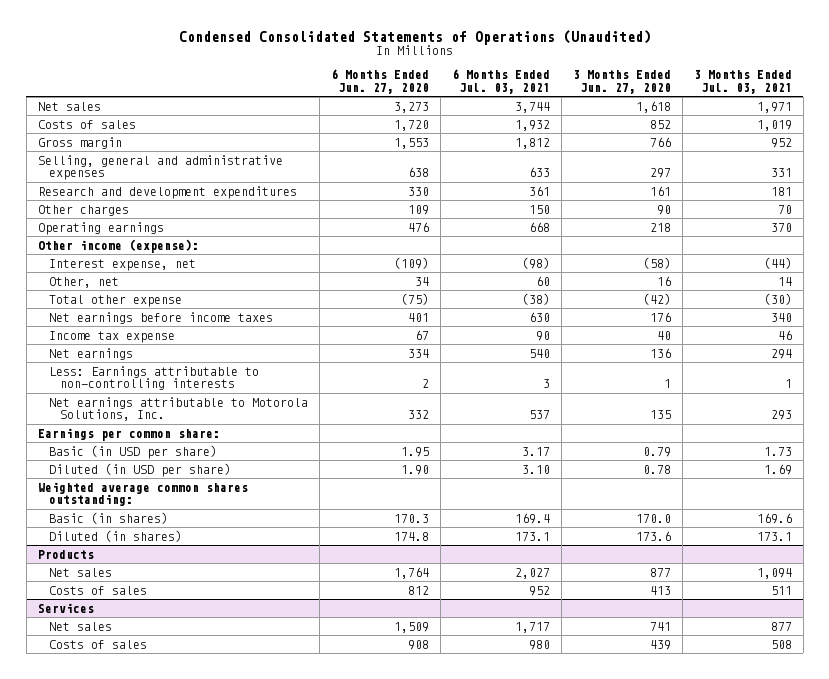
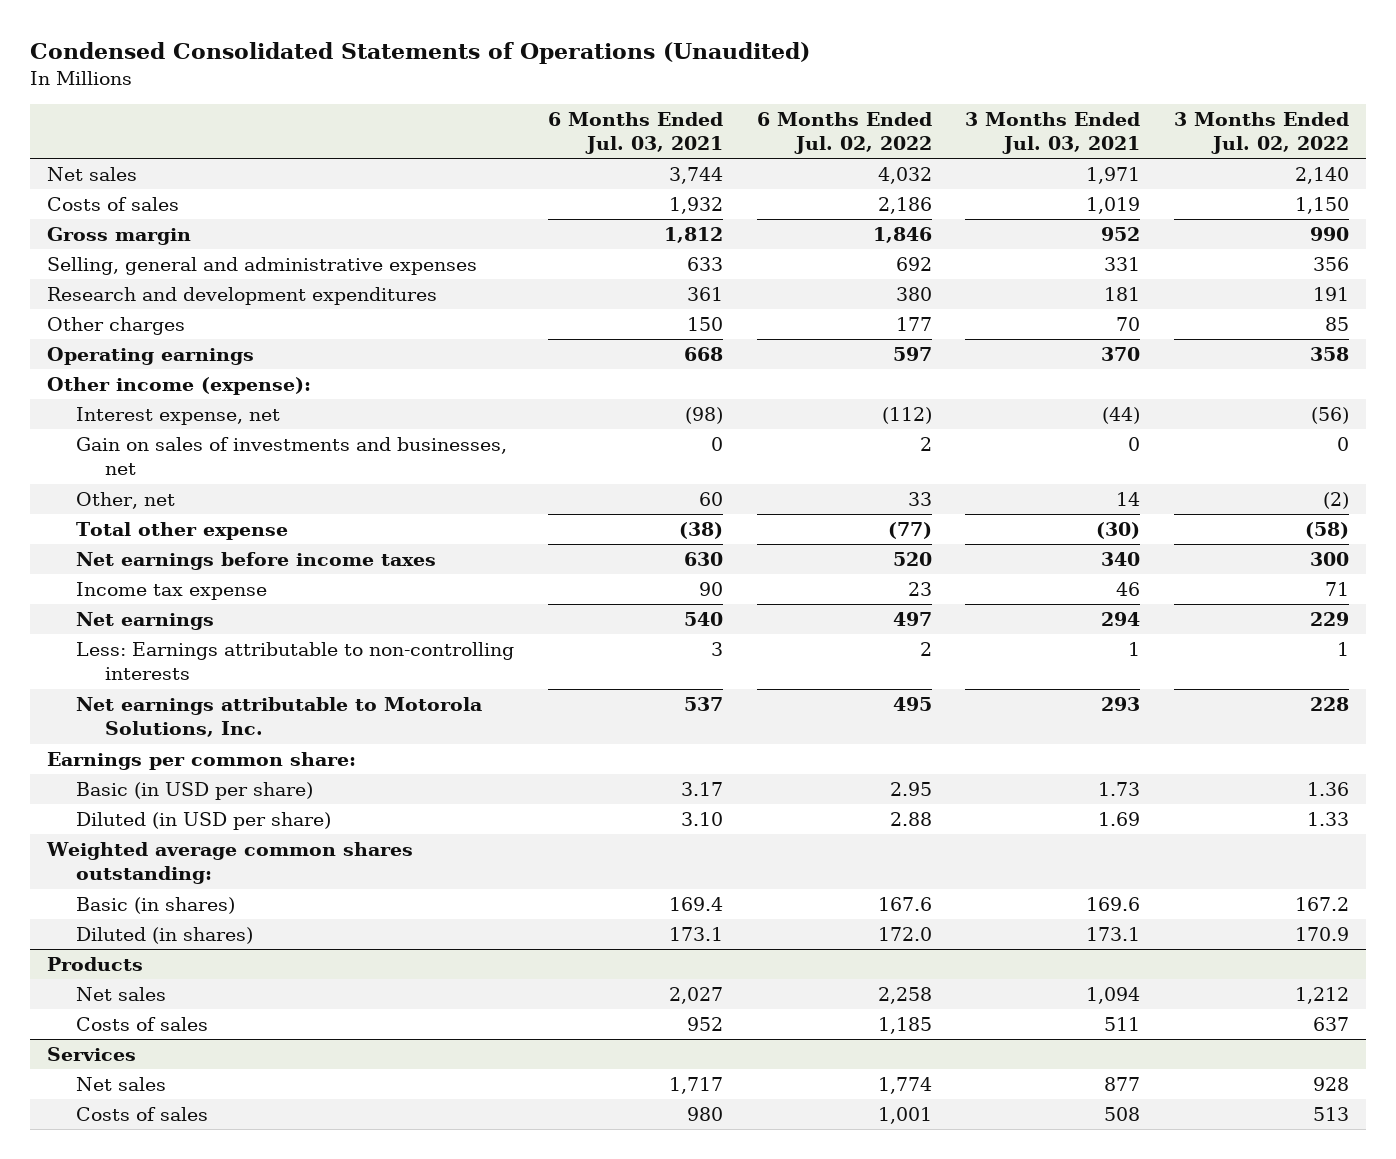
- | 6 Months Ended Jun. 27, 2020 | 6 Months Ended Jul. 03, 2021 | 3 Months Ended Jun. 27, 2020 | 3 Months Ended Jul. 03, 2021
+ | 6 Months Ended Jul. 03, 2021 | 6 Months Ended Jul. 02, 2022 | 3 Months Ended Jul. 03, 2021 | 3 Months Ended Jul. 02, 2022
+ Gain on sales of investments and businesses, net | 0 | 2 | 0 | 0

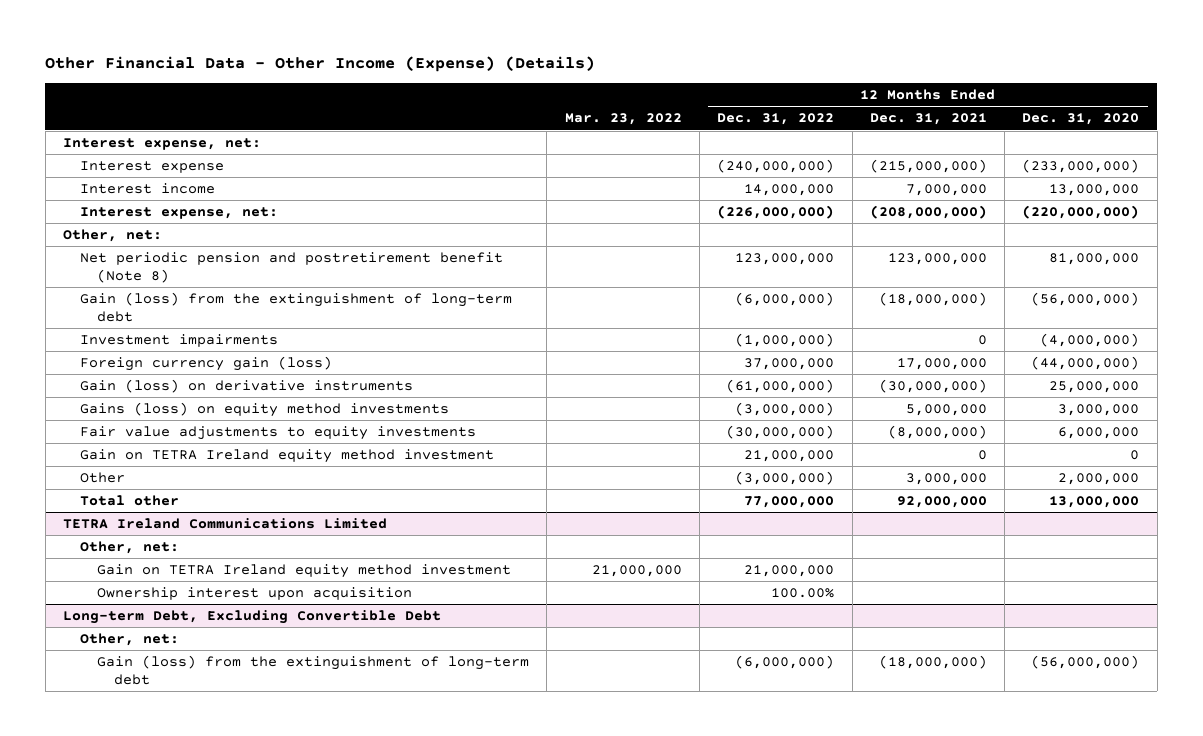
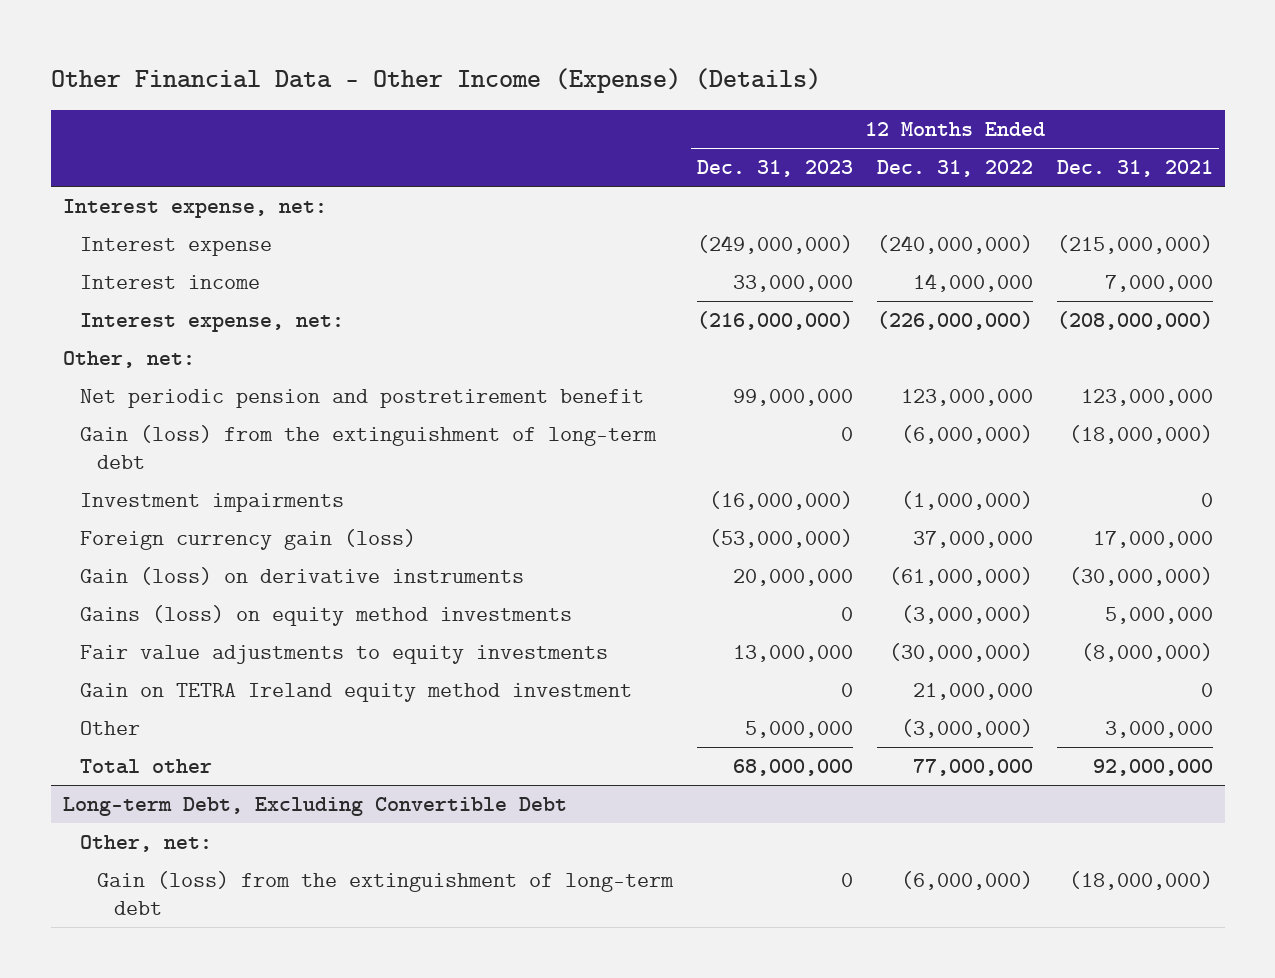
- | Mar. 23, 2022 | 12 Months Ended Dec. 31, 2022 | 12 Months Ended Dec. 31, 2021 | 12 Months Ended Dec. 31, 2020
+ | 12 Months Ended Dec. 31, 2023 | 12 Months Ended Dec. 31, 2022 | 12 Months Ended Dec. 31, 2021
- Net periodic pension and postretirement benefit (Note 8) | | 123,000,000 | 123,000,000 | 81,000,000
+ Net periodic pension and postretirement benefit | 99,000,000 | 123,000,000 | 123,000,000
- TETRA Ireland Communications Limited
- Other, net:
- Gain on TETRA Ireland equity method investment | 21,000,000 | 21,000,000 | |
- Ownership interest upon acquisition | | 100.00% | |

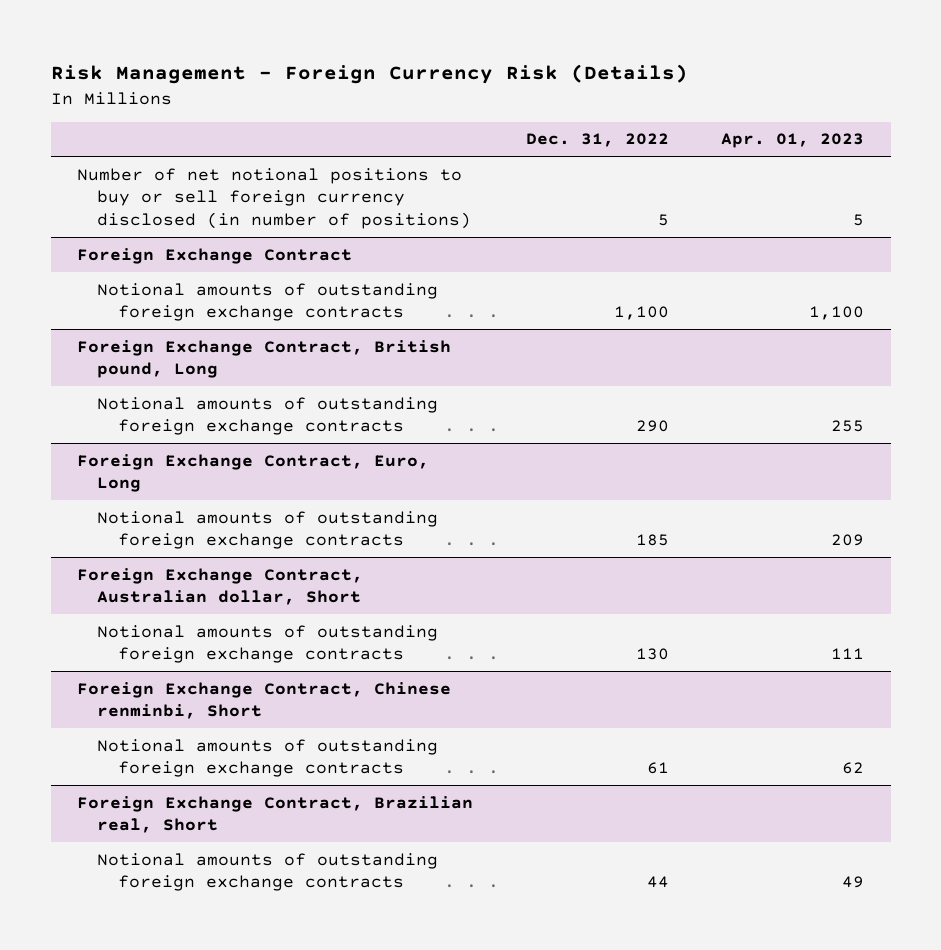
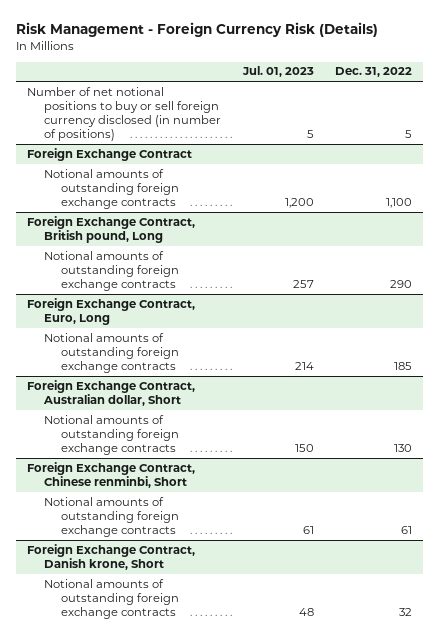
- | Dec. 31, 2022 | Apr. 01, 2023
+ | Jul. 01, 2023 | Dec. 31, 2022
- Foreign Exchange Contract, Brazilian real, Short
- Notional amounts of outstanding foreign exchange contracts | 44 | 49
+ Foreign Exchange Contract, Danish krone, Short
+ Notional amounts of outstanding foreign exchange contracts | 48 | 32

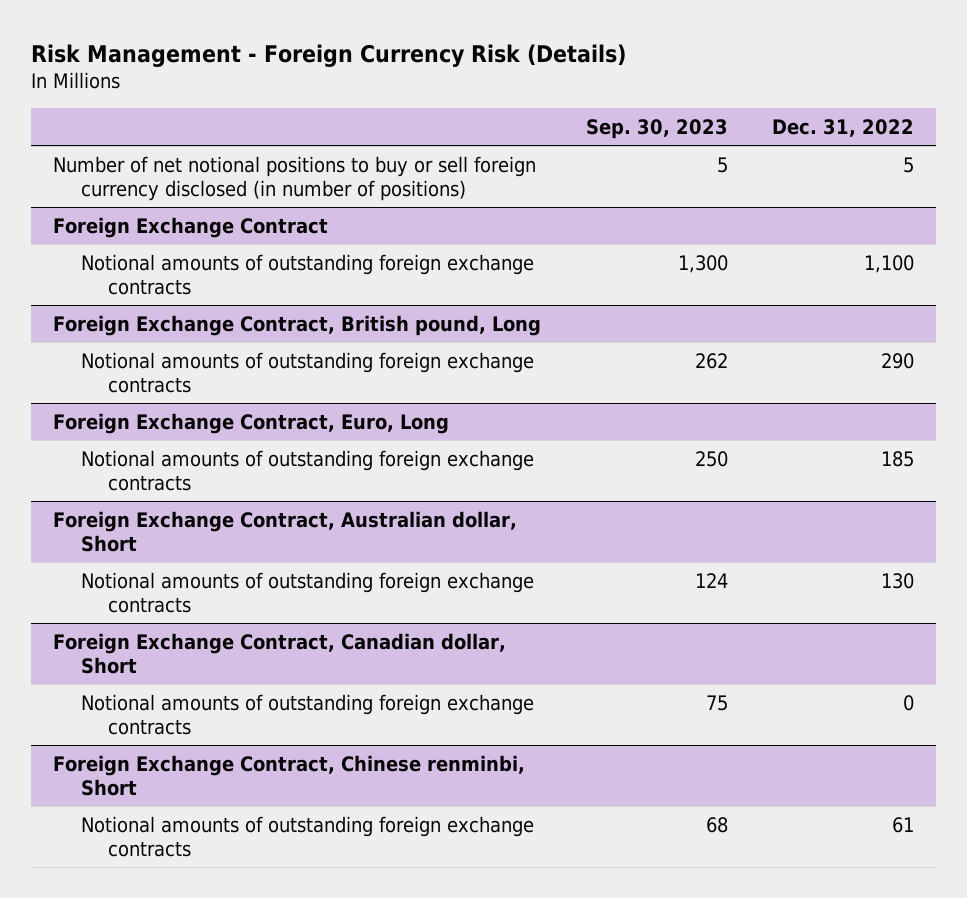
- | Jul. 01, 2023 | Dec. 31, 2022
+ | Sep. 30, 2023 | Dec. 31, 2022
+ Foreign Exchange Contract, Canadian dollar, Short
+ Notional amounts of outstanding foreign exchange contracts | 75 | 0
- Foreign Exchange Contract, Danish krone, Short
- Notional amounts of outstanding foreign exchange contracts | 48 | 32

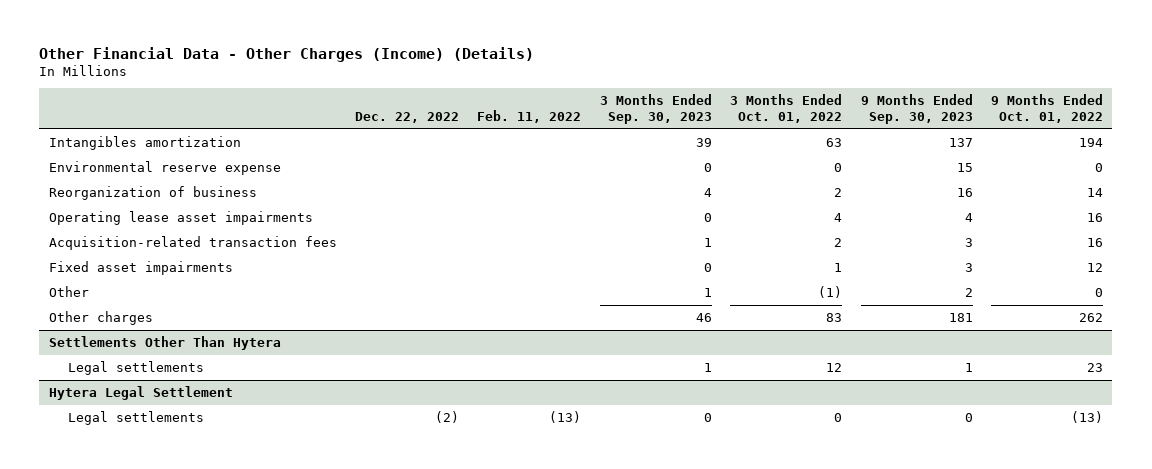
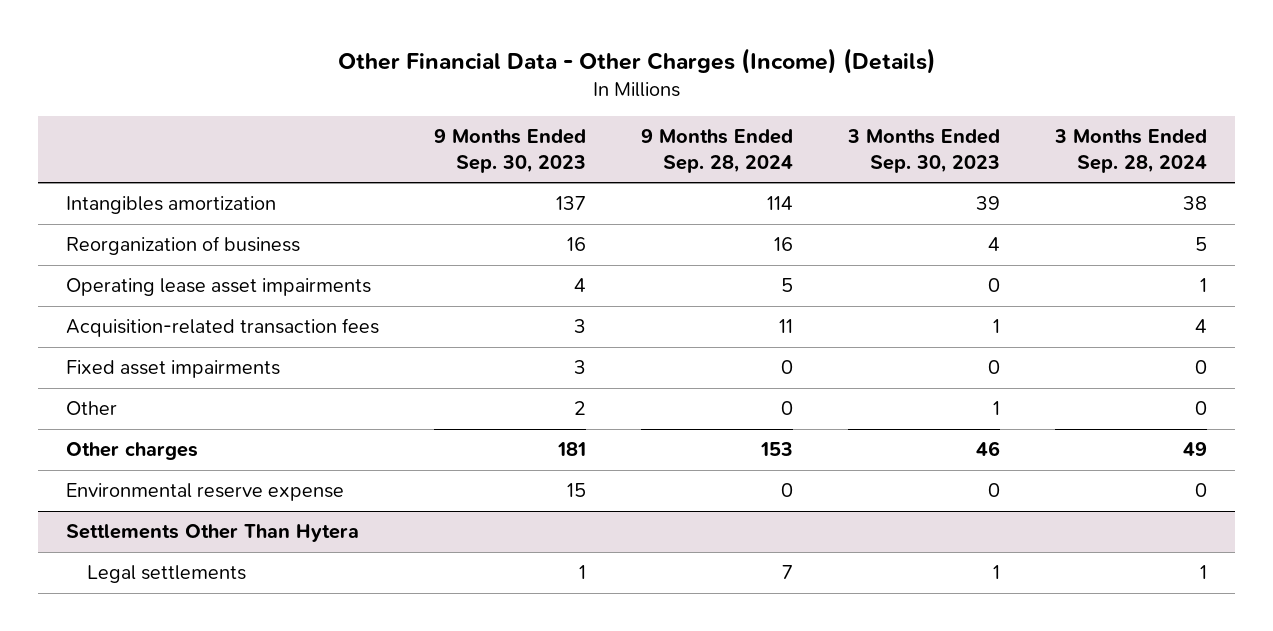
- | Dec. 22, 2022 | Feb. 11, 2022 | 3 Months Ended Sep. 30, 2023 | 3 Months Ended Oct. 01, 2022 | 9 Months Ended Sep. 30, 2023 | 9 Months Ended Oct. 01, 2022
+ | 9 Months Ended Sep. 30, 2023 | 9 Months Ended Sep. 28, 2024 | 3 Months Ended Sep. 30, 2023 | 3 Months Ended Sep. 28, 2024
moved down: Environmental reserve expense | 15 | 0 | 0 | 0
- Hytera Legal Settlement
- Legal settlements | (2) | (13) | 0 | 0 | 0 | (13)

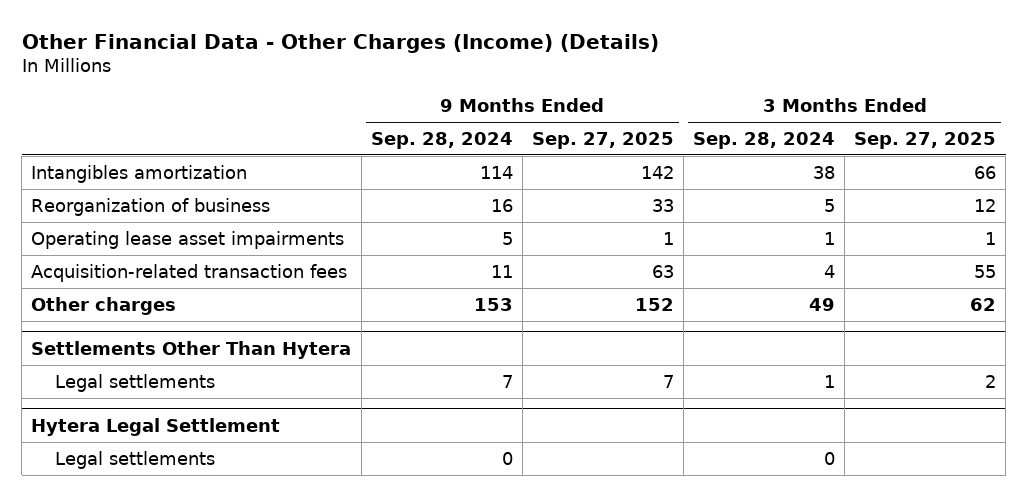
- | 9 Months Ended Sep. 30, 2023 | 9 Months Ended Sep. 28, 2024 | 3 Months Ended Sep. 30, 2023 | 3 Months Ended Sep. 28, 2024
+ | 9 Months Ended Sep. 28, 2024 | 9 Months Ended Sep. 27, 2025 | 3 Months Ended Sep. 28, 2024 | 3 Months Ended Sep. 27, 2025
- Fixed asset impairments | 3 | 0 | 0 | 0
- Other | 2 | 0 | 1 | 0
- Environmental reserve expense | 15 | 0 | 0 | 0
+ Hytera Legal Settlement
+ Legal settlements | 0 | | 0 |

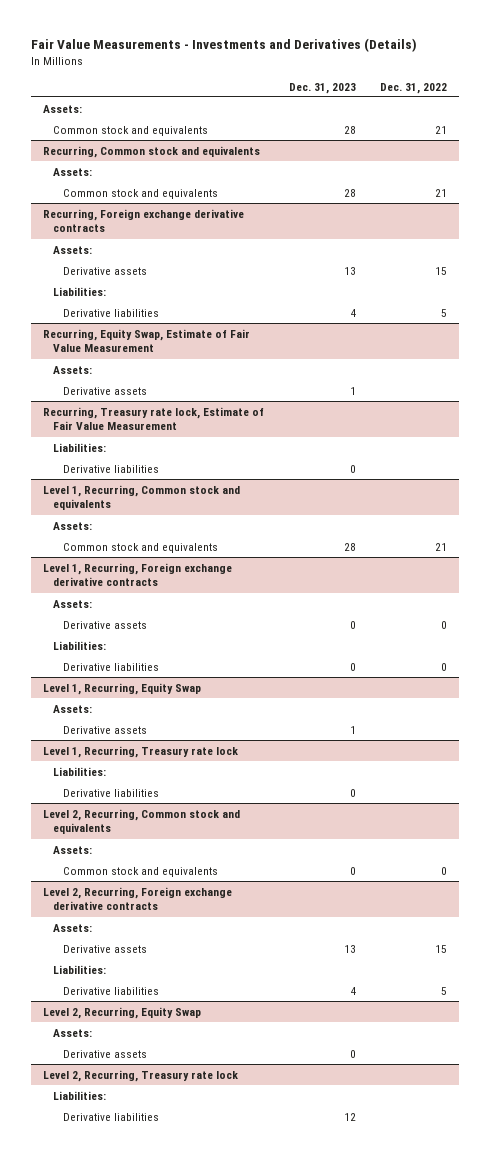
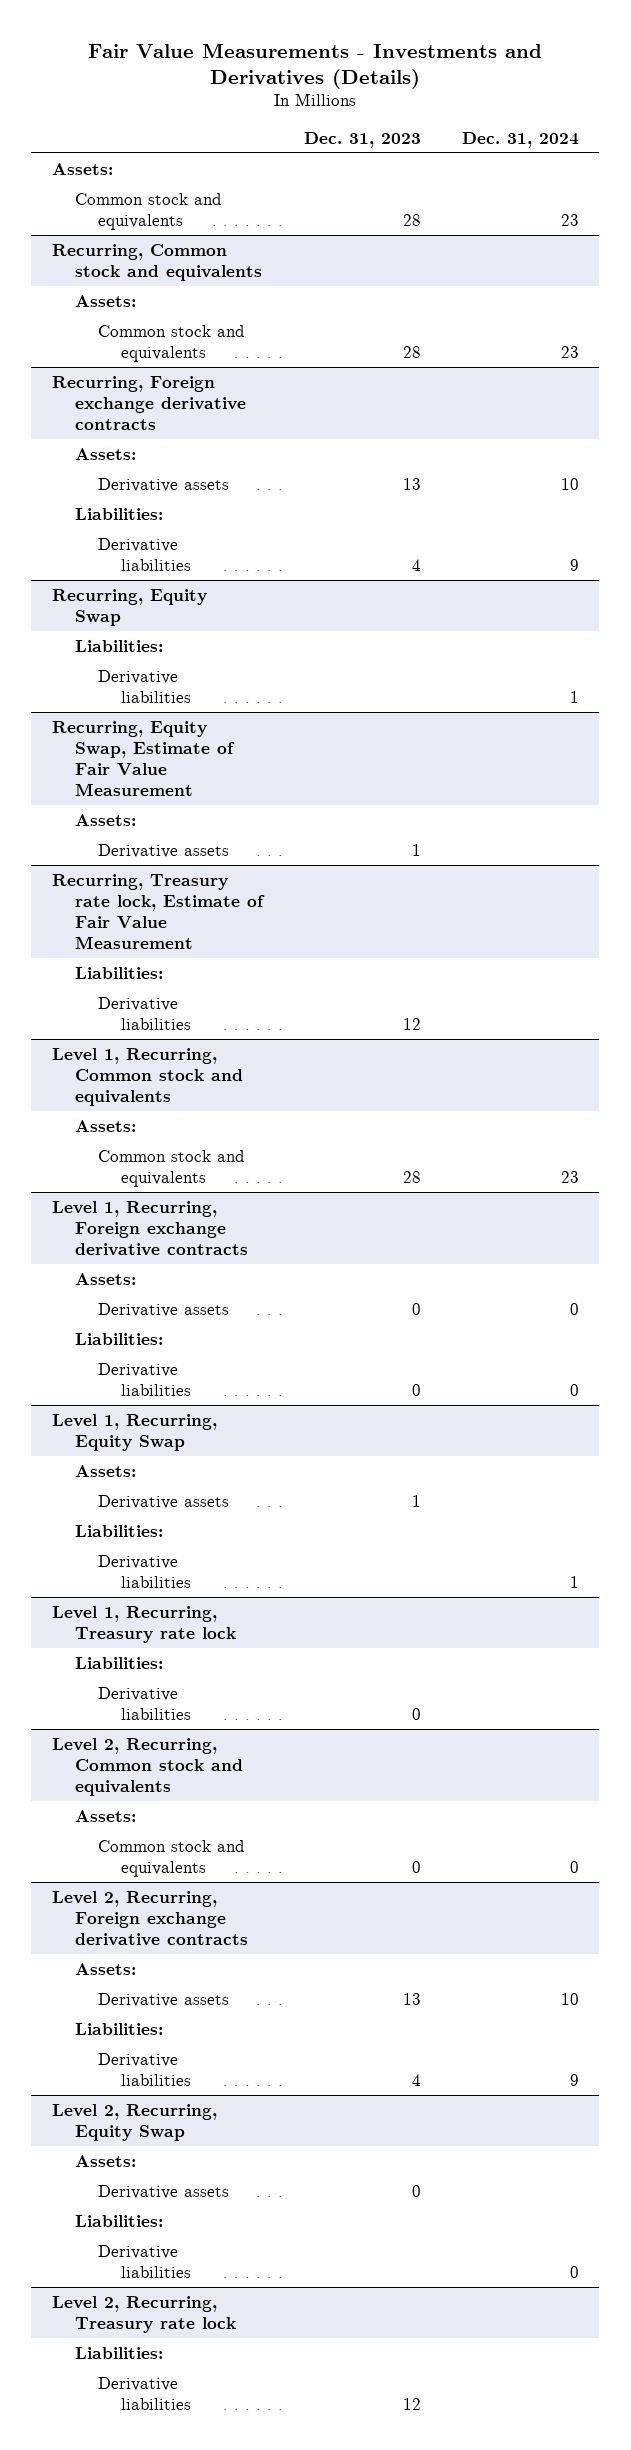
- | Dec. 31, 2023 | Dec. 31, 2022
+ | Dec. 31, 2023 | Dec. 31, 2024
+ Recurring, Equity Swap
+ Liabilities:
+ Derivative liabilities | | 1
@ Recurring, Treasury rate lock, Estimate of Fair Value Measurement
- Derivative liabilities | 0 |
+ Derivative liabilities | 12 |
@ Level 1, Recurring, Equity Swap
+ Liabilities:
+ Derivative liabilities | | 1
@ Level 2, Recurring, Equity Swap
+ Liabilities:
+ Derivative liabilities | | 0

